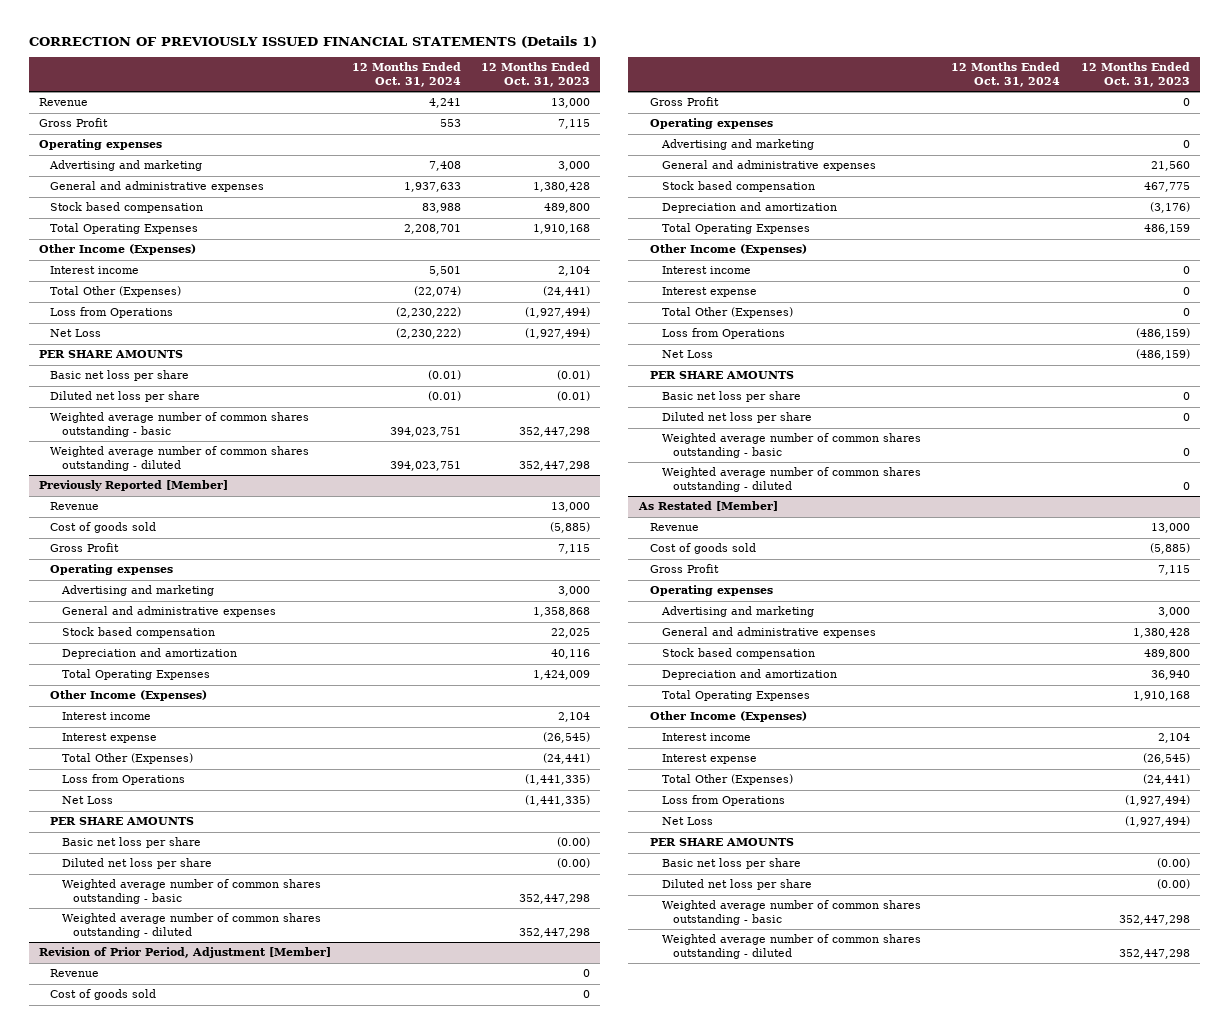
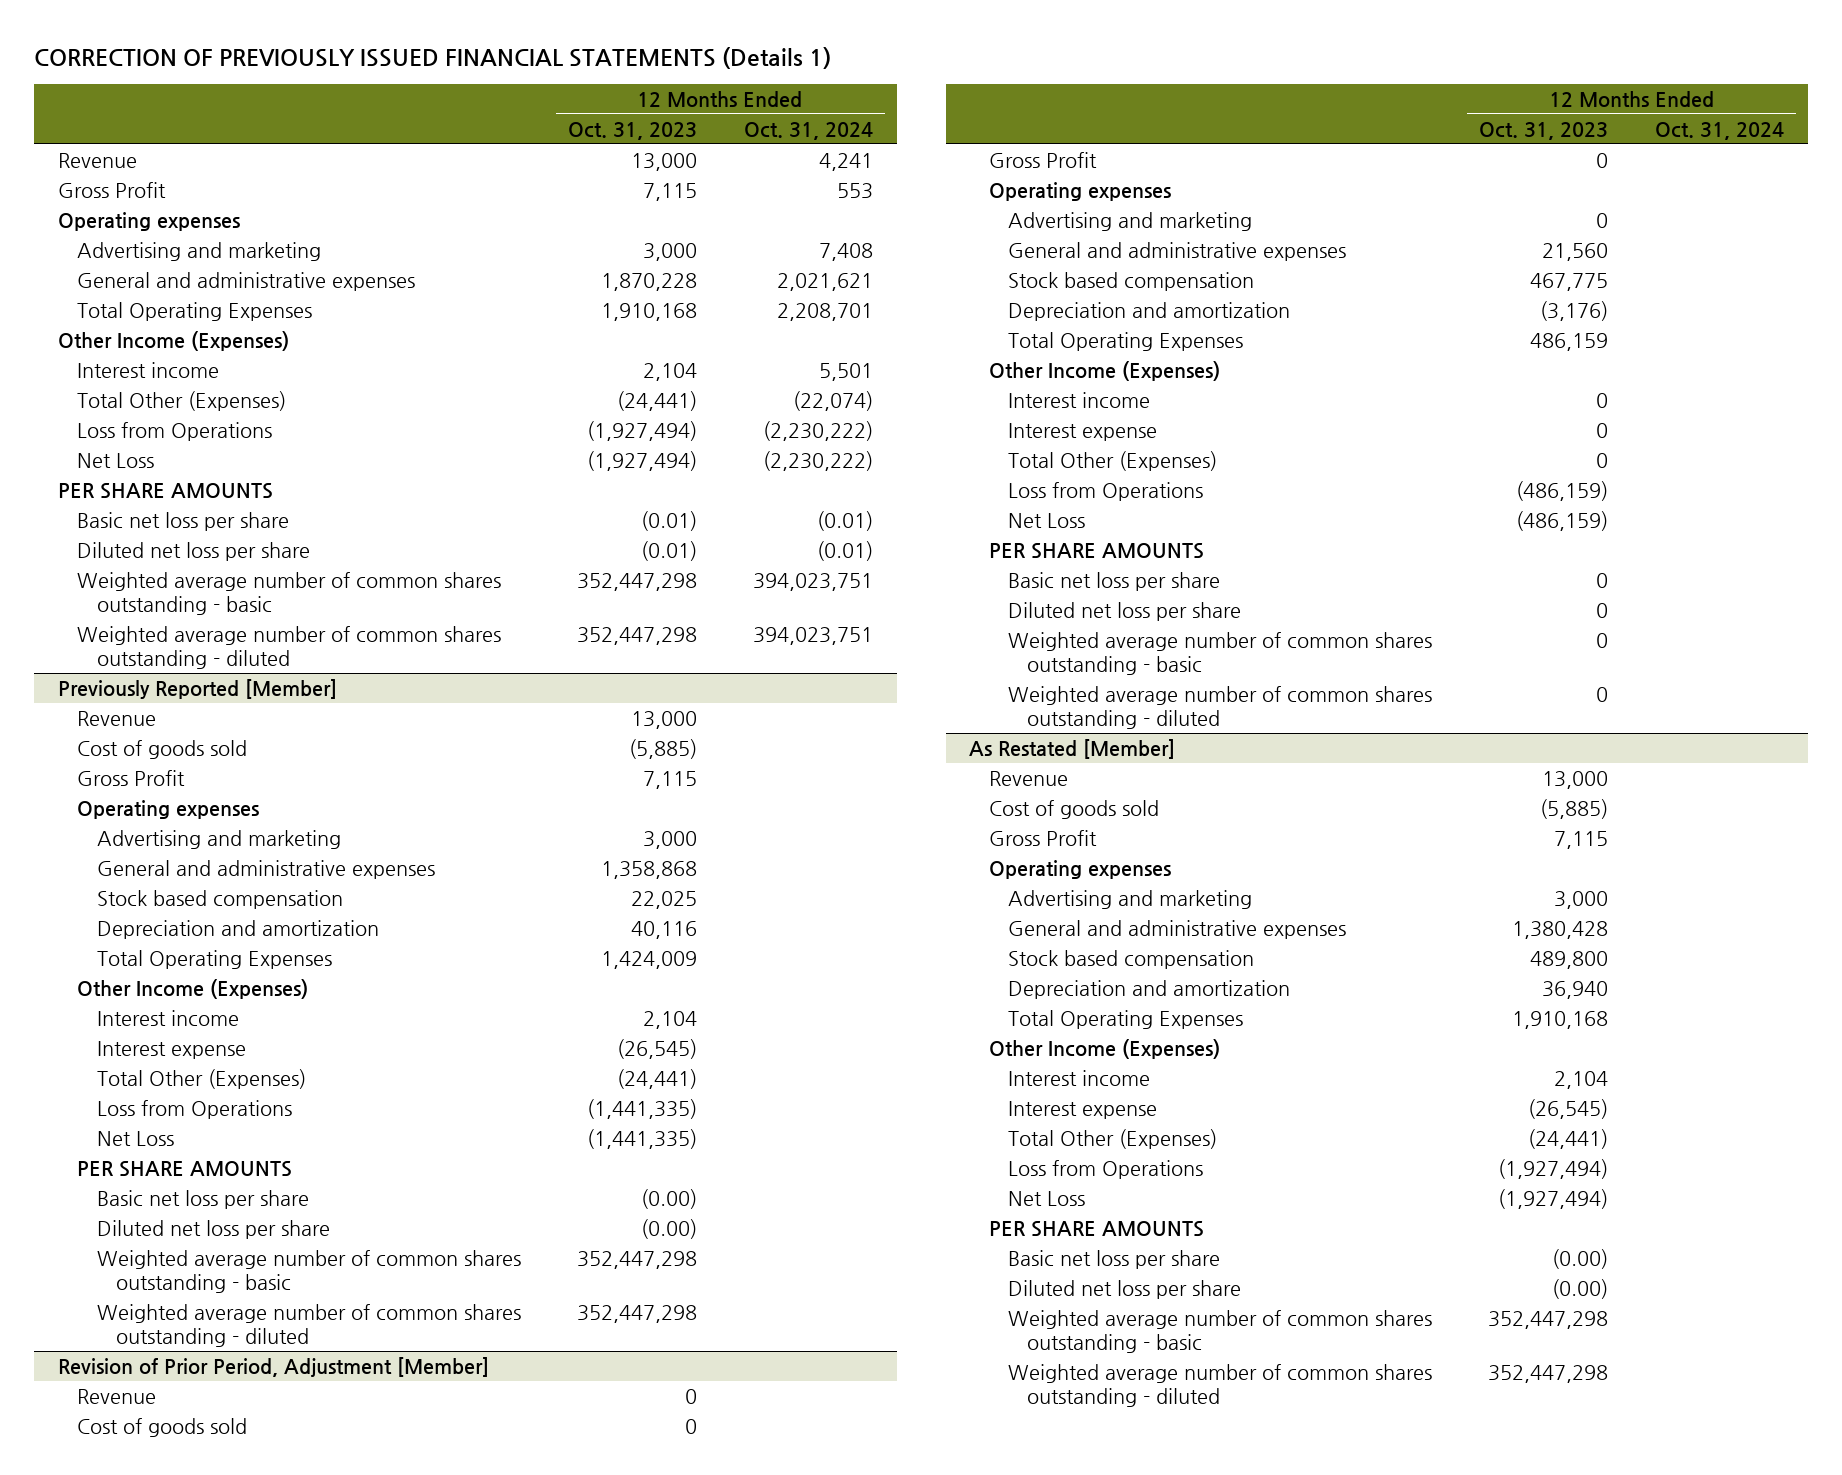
- | 12 Months Ended Oct. 31, 2024 | 12 Months Ended Oct. 31, 2023
+ | 12 Months Ended Oct. 31, 2023 | 12 Months Ended Oct. 31, 2024
- General and administrative expenses | 1,937,633 | 1,380,428
- Stock based compensation | 83,988 | 489,800
+ General and administrative expenses | 1,870,228 | 2,021,621

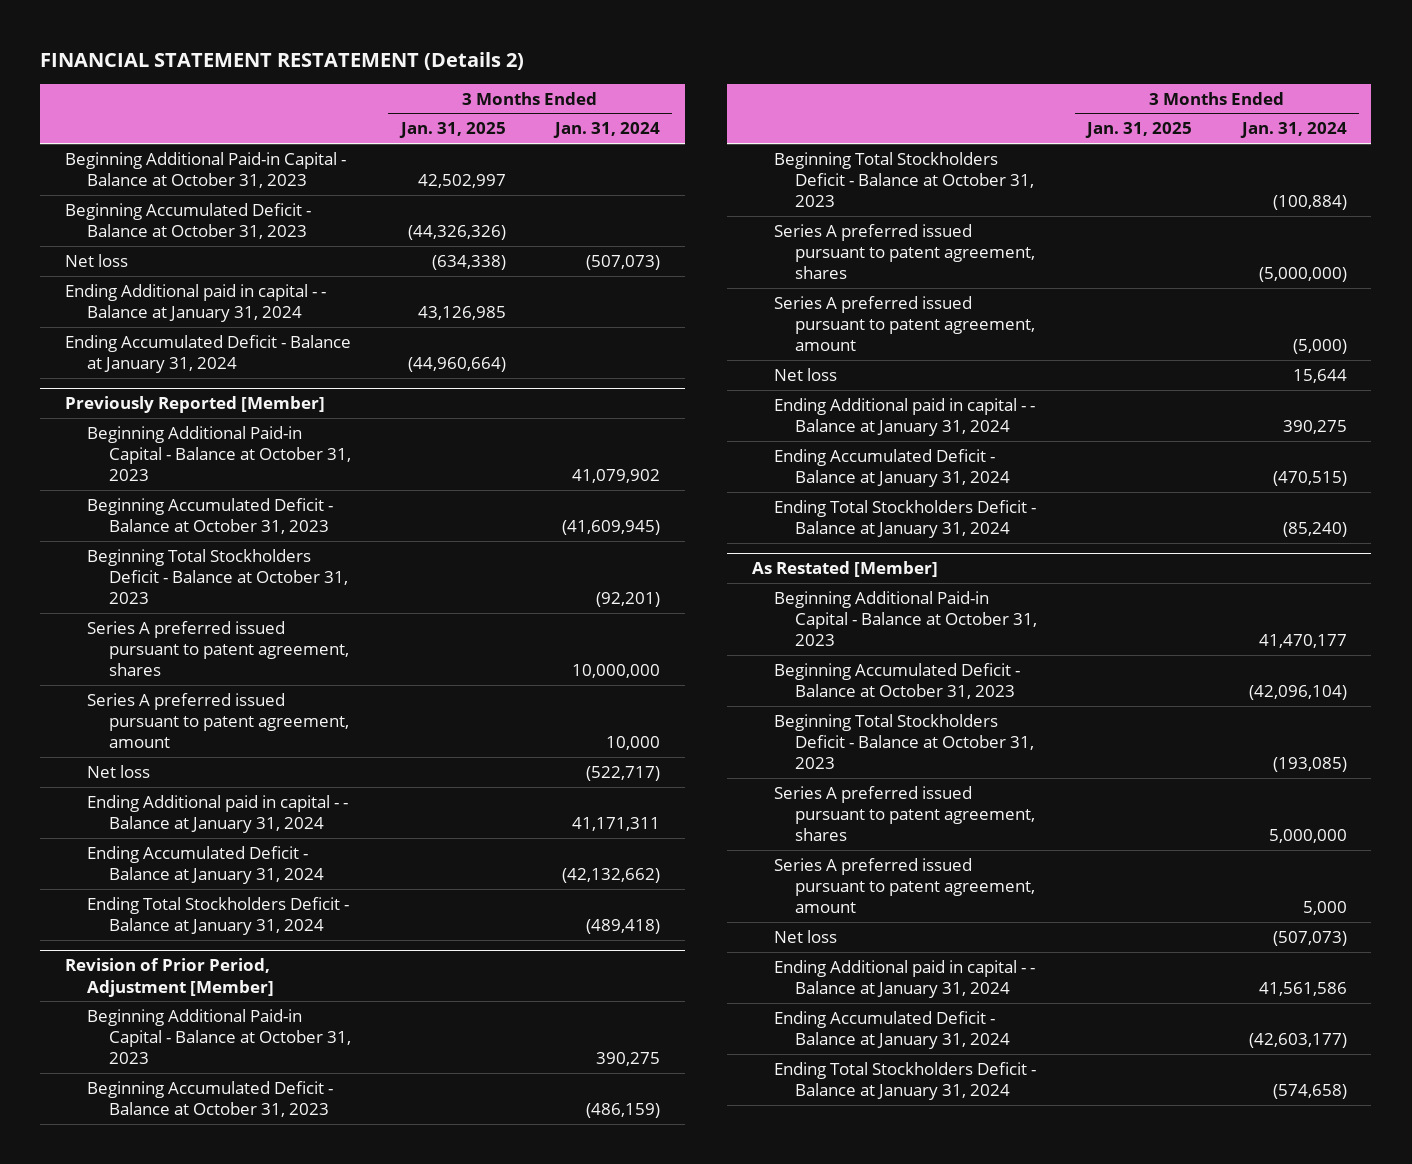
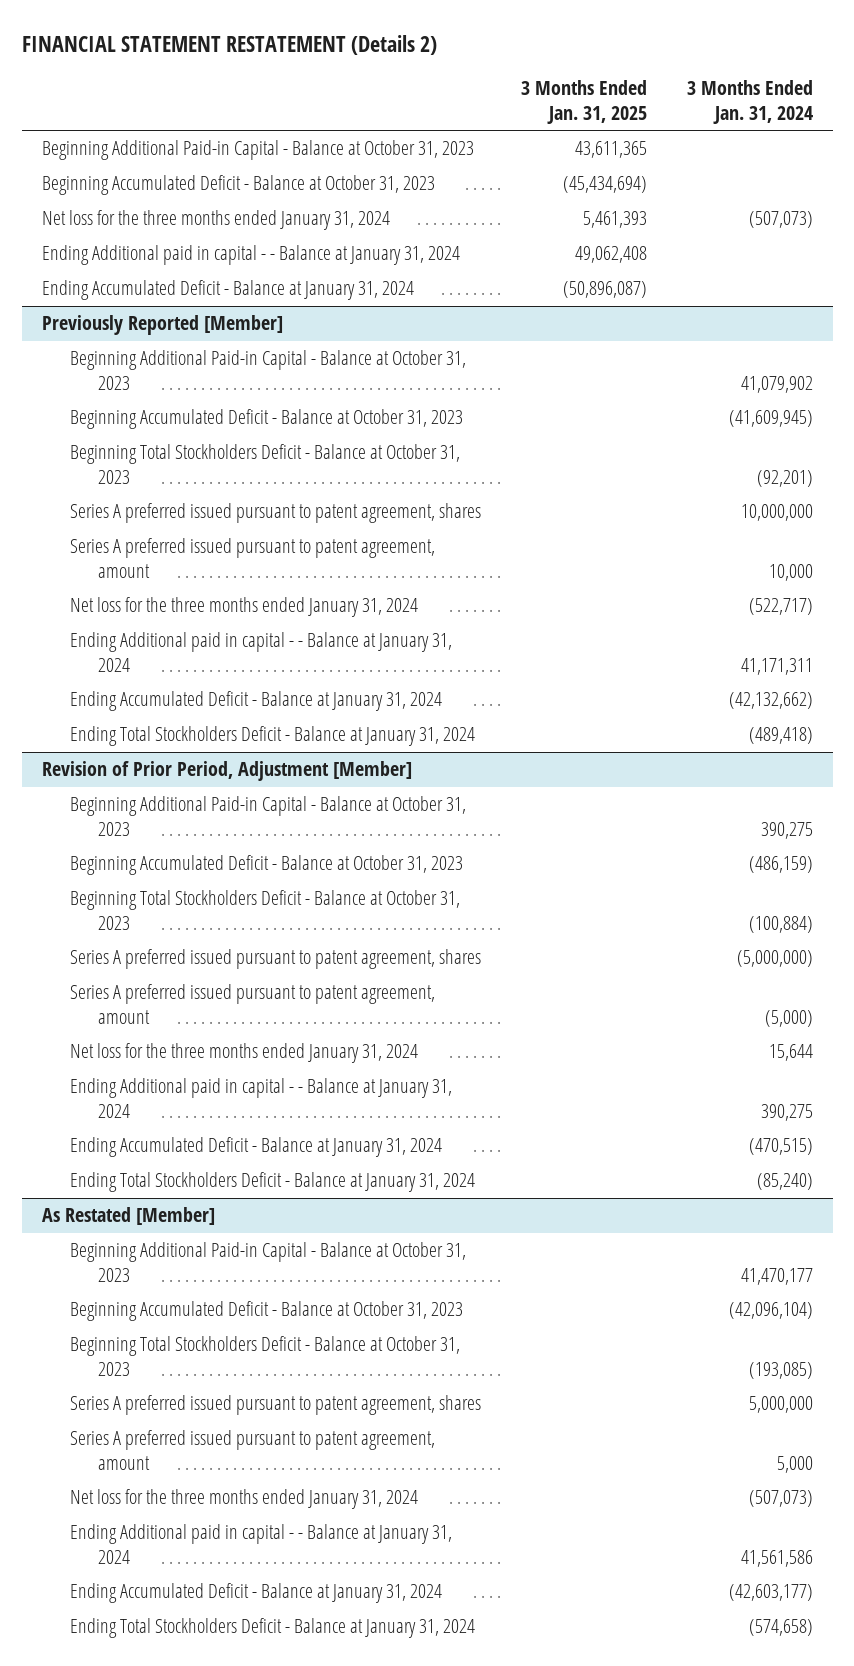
- Beginning Additional Paid-in Capital - Balance at October 31, 2023 | 42,502,997 |
- Beginning Accumulated Deficit - Balance at October 31, 2023 | (44,326,326) |
- Net loss | (634,338) | (507,073)
- Ending Additional paid in capital - - Balance at January 31, 2024 | 43,126,985 |
- Ending Accumulated Deficit - Balance at January 31, 2024 | (44,960,664) |
+ Beginning Additional Paid-in Capital - Balance at October 31, 2023 | 43,611,365 |
+ Beginning Accumulated Deficit - Balance at October 31, 2023 | (45,434,694) |
+ Net loss for the three months ended January 31, 2024 | 5,461,393 | (507,073)
+ Ending Additional paid in capital - - Balance at January 31, 2024 | 49,062,408 |
+ Ending Accumulated Deficit - Balance at January 31, 2024 | (50,896,087) |
@ Previously Reported [Member]
- Net loss | | (522,717)
+ Net loss for the three months ended January 31, 2024 | | (522,717)
@ Revision of Prior Period, Adjustment [Member]
- Net loss | | 15,644
+ Net loss for the three months ended January 31, 2024 | | 15,644
@ As Restated [Member]
- Net loss | | (507,073)
+ Net loss for the three months ended January 31, 2024 | | (507,073)

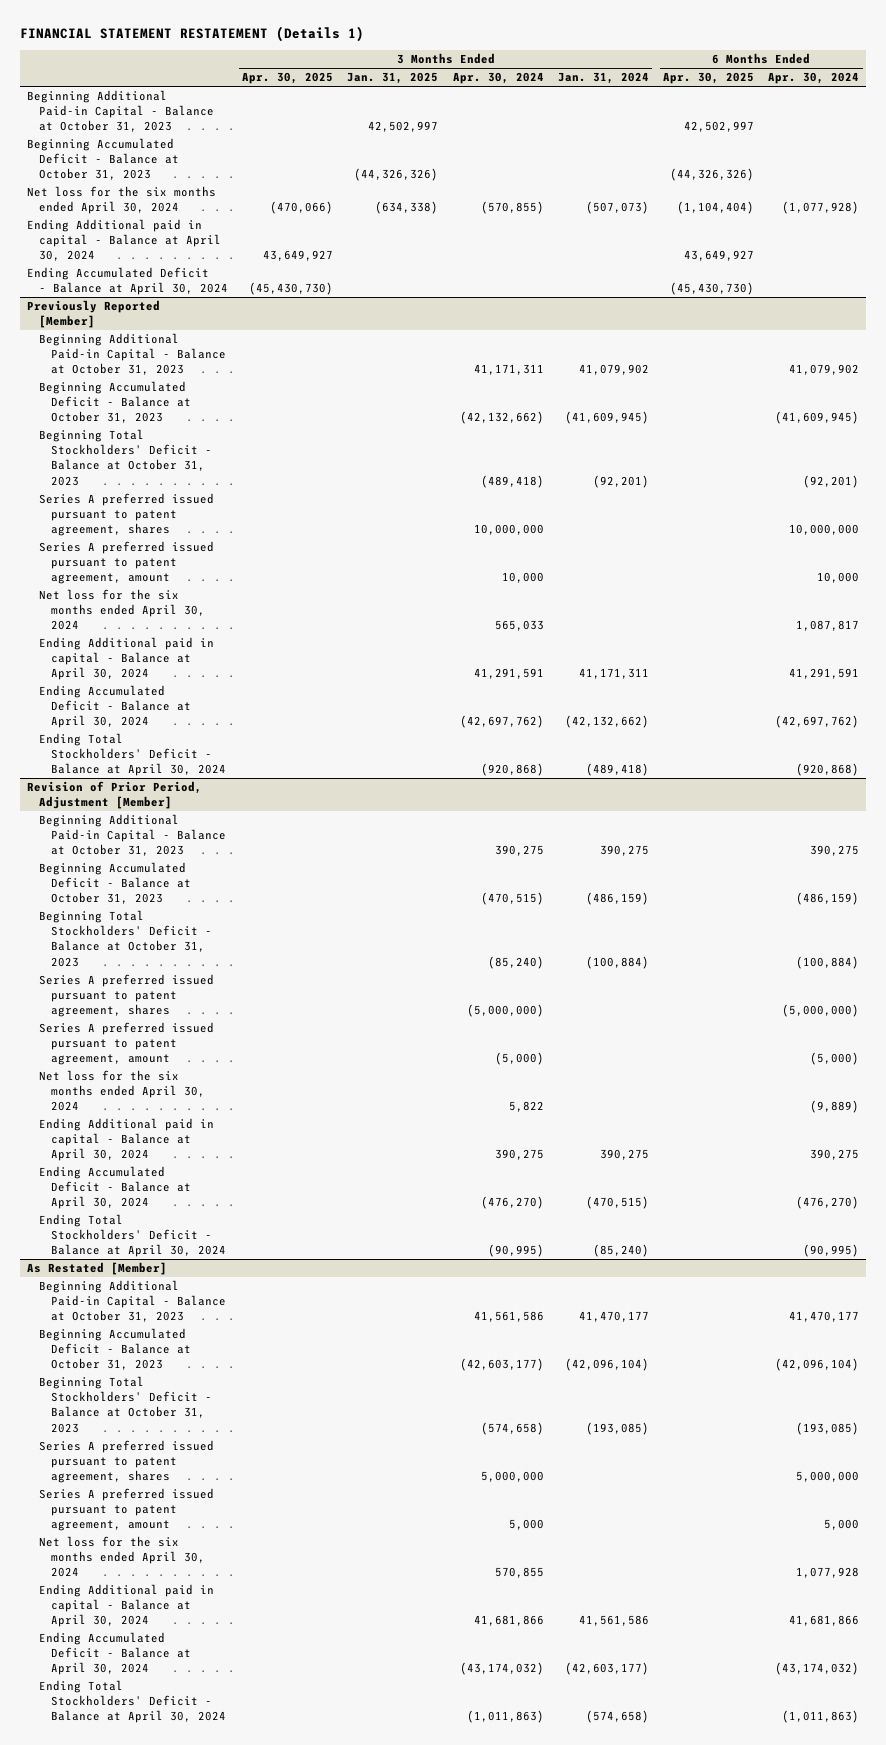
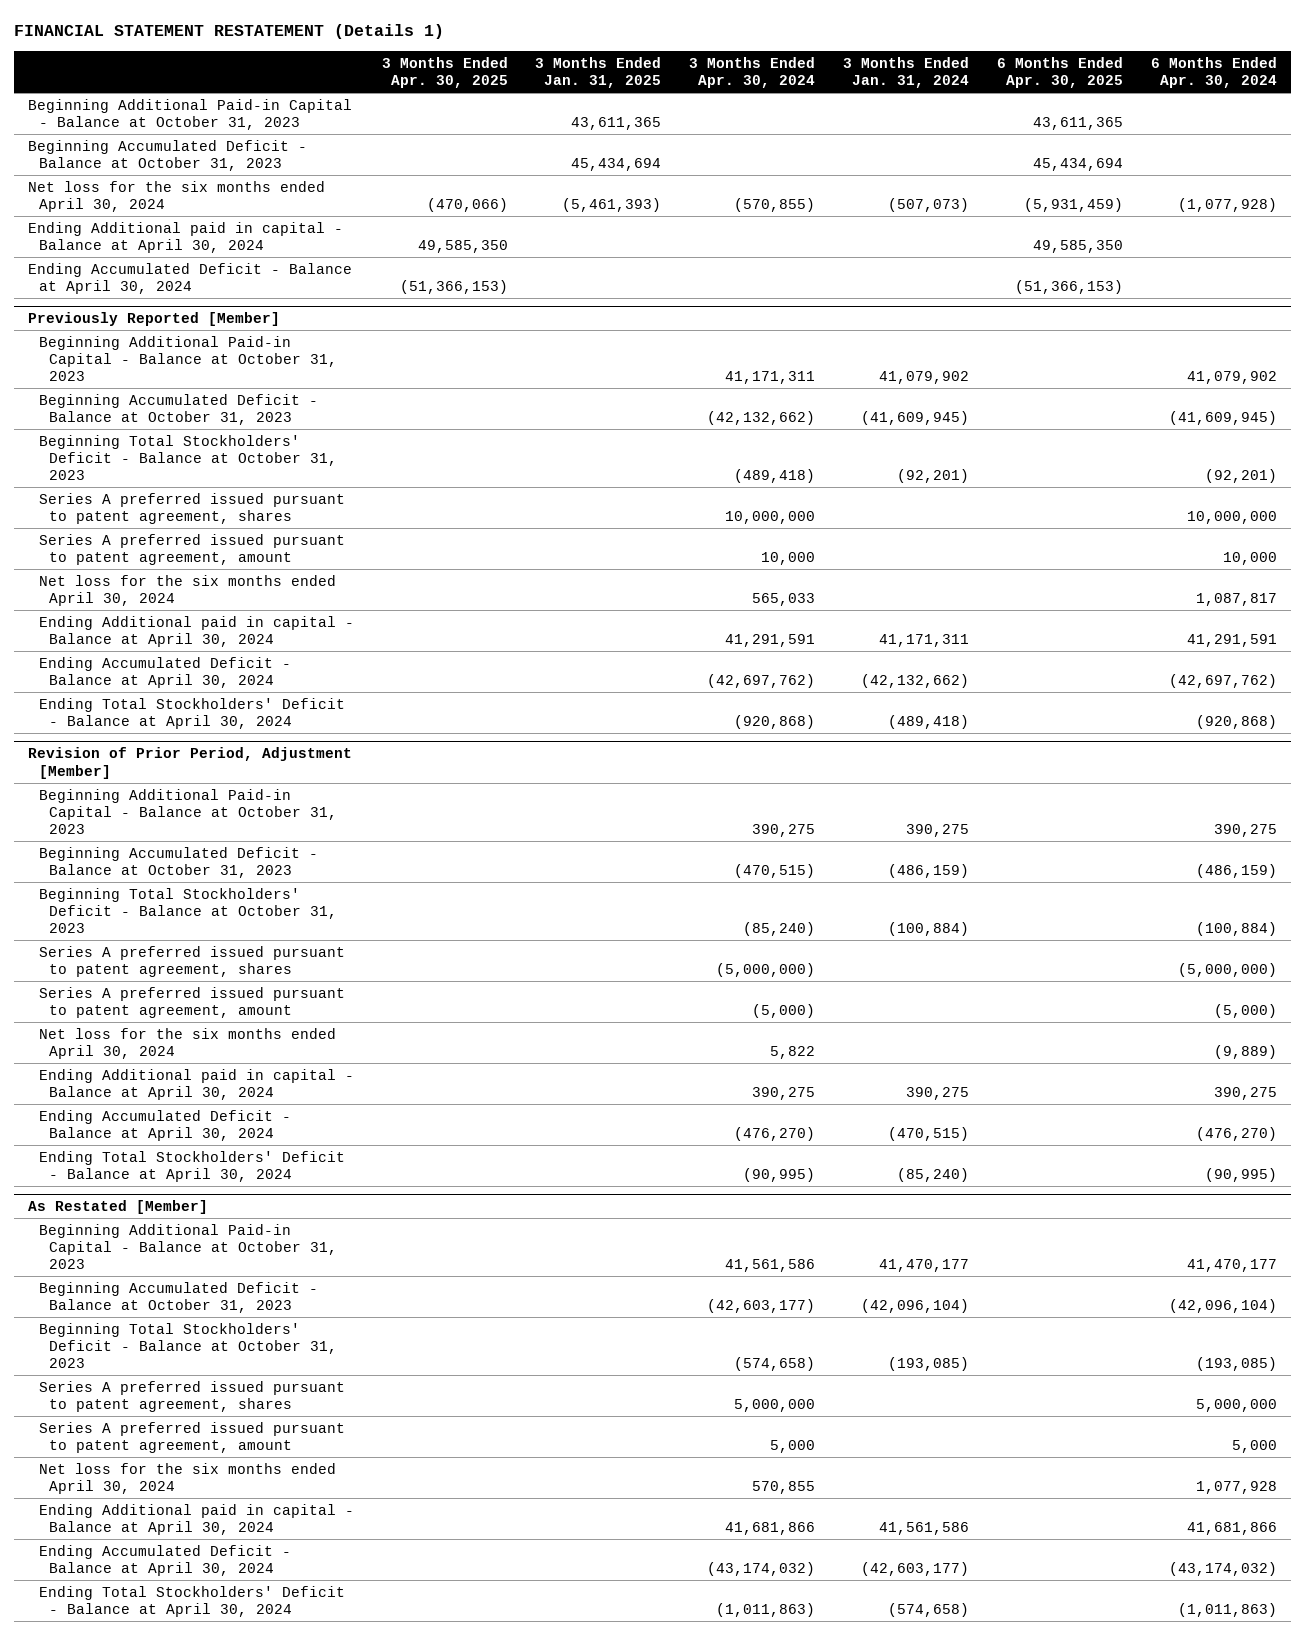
- Beginning Additional Paid-in Capital - Balance at October 31, 2023 | | 42,502,997 | | | 42,502,997 |
- Beginning Accumulated Deficit - Balance at October 31, 2023 | | (44,326,326) | | | (44,326,326) |
- Net loss for the six months ended April 30, 2024 | (470,066) | (634,338) | (570,855) | (507,073) | (1,104,404) | (1,077,928)
- Ending Additional paid in capital - Balance at April 30, 2024 | 43,649,927 | | | | 43,649,927 |
- Ending Accumulated Deficit - Balance at April 30, 2024 | (45,430,730) | | | | (45,430,730) |
+ Beginning Additional Paid-in Capital - Balance at October 31, 2023 | | 43,611,365 | | | 43,611,365 |
+ Beginning Accumulated Deficit - Balance at October 31, 2023 | | 45,434,694 | | | 45,434,694 |
+ Net loss for the six months ended April 30, 2024 | (470,066) | (5,461,393) | (570,855) | (507,073) | (5,931,459) | (1,077,928)
+ Ending Additional paid in capital - Balance at April 30, 2024 | 49,585,350 | | | | 49,585,350 |
+ Ending Accumulated Deficit - Balance at April 30, 2024 | (51,366,153) | | | | (51,366,153) |

